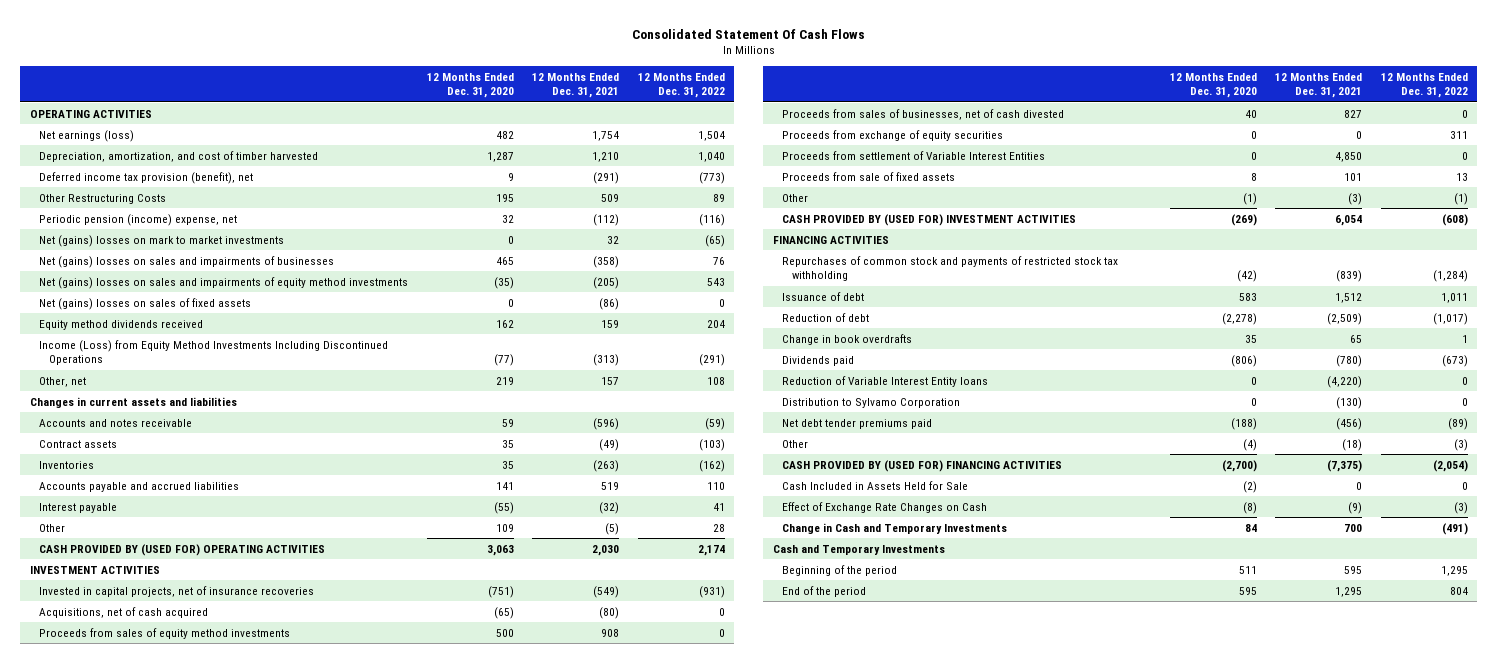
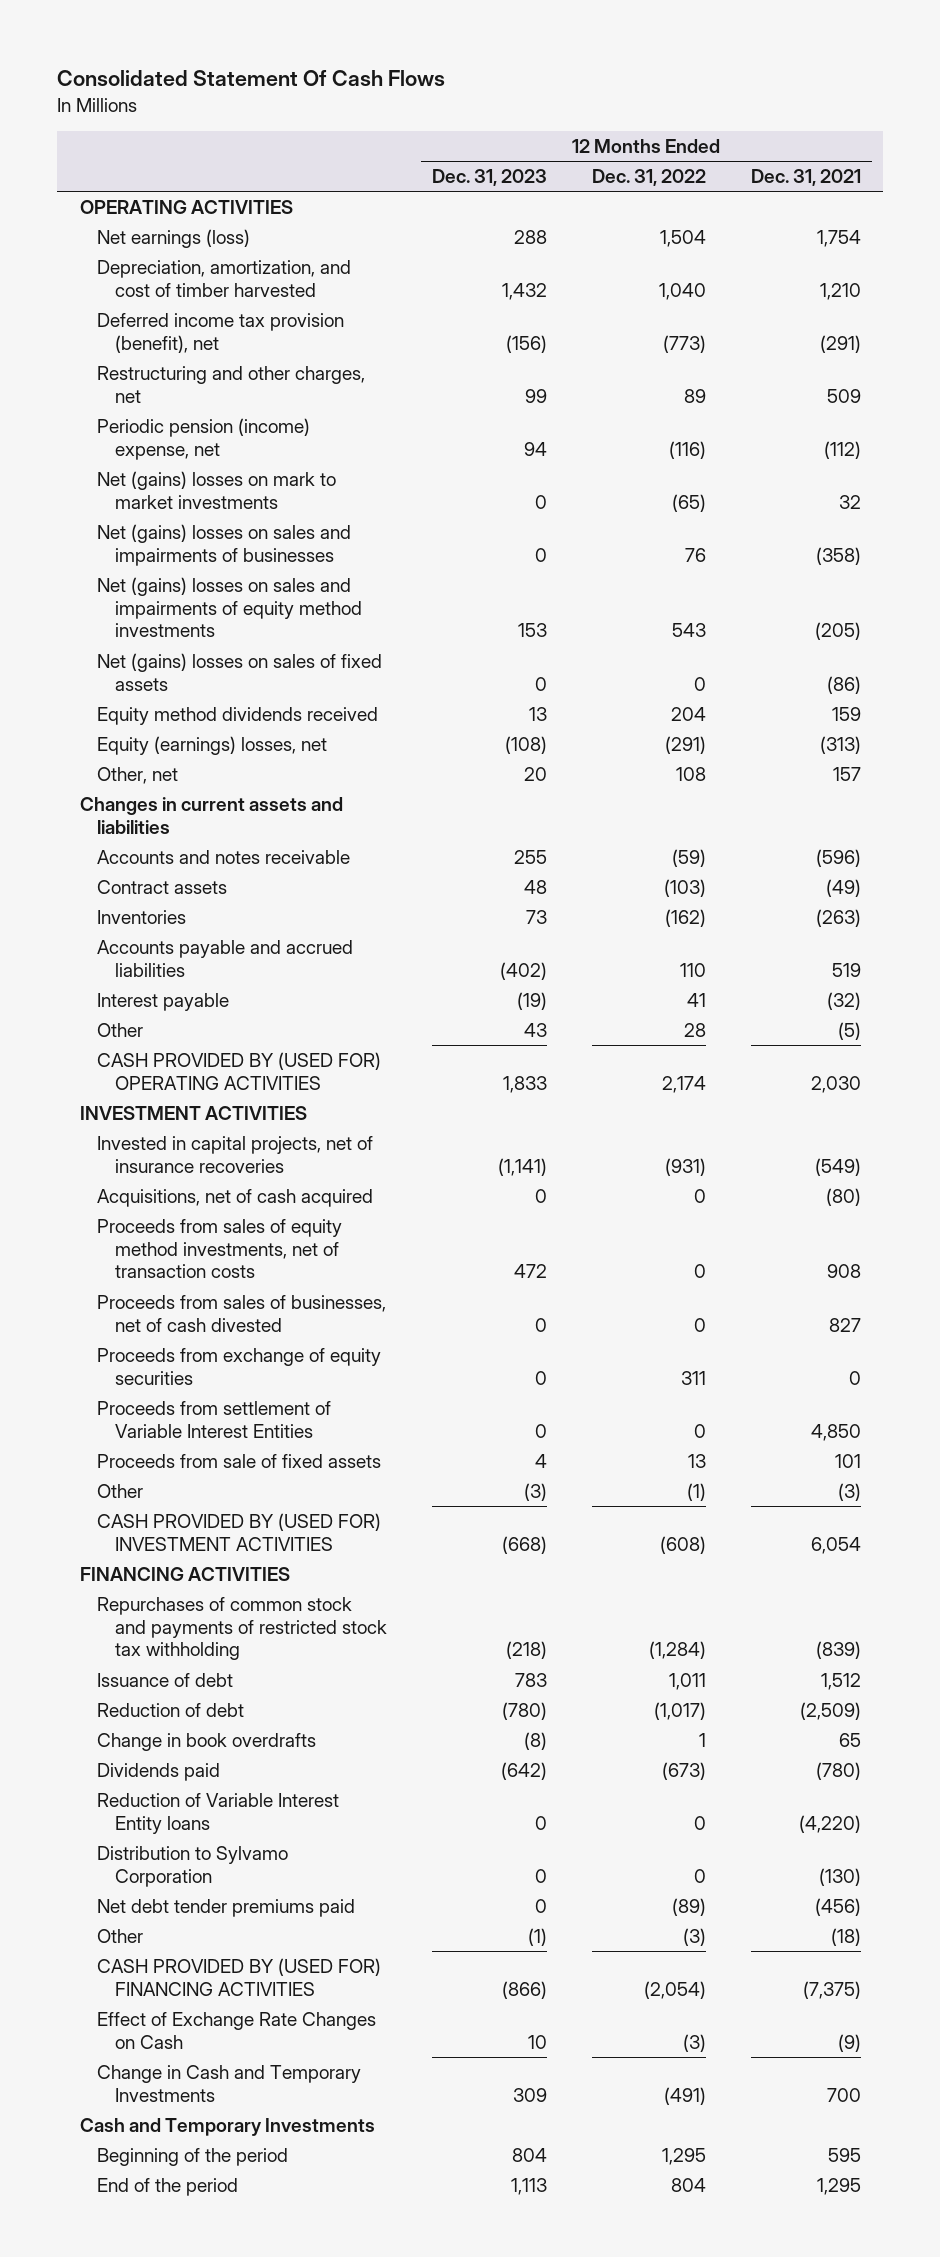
- | 12 Months Ended Dec. 31, 2020 | 12 Months Ended Dec. 31, 2021 | 12 Months Ended Dec. 31, 2022
+ | 12 Months Ended Dec. 31, 2023 | 12 Months Ended Dec. 31, 2022 | 12 Months Ended Dec. 31, 2021
- Other Restructuring Costs | 195 | 509 | 89
+ Restructuring and other charges, net | 99 | 89 | 509
- Income (Loss) from Equity Method Investments Including Discontinued Operations | (77) | (313) | (291)
+ Equity (earnings) losses, net | (108) | (291) | (313)
- Proceeds from sales of equity method investments | 500 | 908 | 0
+ Proceeds from sales of equity method investments, net of transaction costs | 472 | 0 | 908
- Cash Included in Assets Held for Sale | (2) | 0 | 0

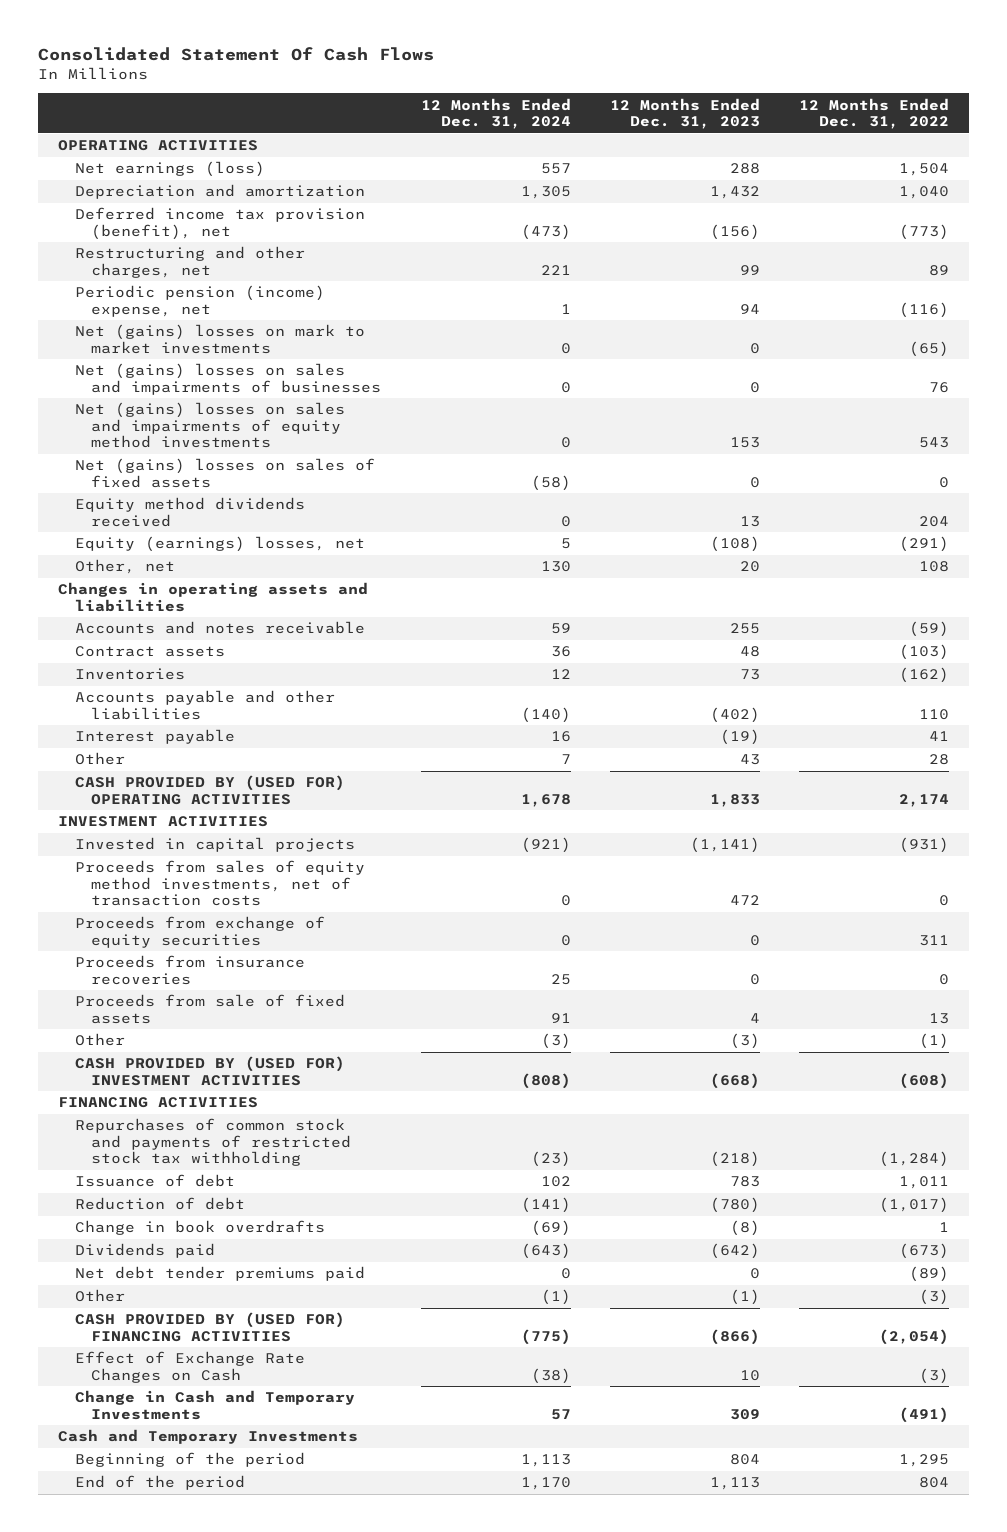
- | 12 Months Ended Dec. 31, 2023 | 12 Months Ended Dec. 31, 2022 | 12 Months Ended Dec. 31, 2021
+ | 12 Months Ended Dec. 31, 2024 | 12 Months Ended Dec. 31, 2023 | 12 Months Ended Dec. 31, 2022
- Depreciation, amortization, and cost of timber harvested | 1,432 | 1,040 | 1,210
+ Depreciation and amortization | 1,305 | 1,432 | 1,040
- Changes in current assets and liabilities
+ Changes in operating assets and liabilities
- Accounts payable and accrued liabilities | (402) | 110 | 519
+ Accounts payable and other liabilities | (140) | (402) | 110
- Invested in capital projects, net of insurance recoveries | (1,141) | (931) | (549)
- Acquisitions, net of cash acquired | 0 | 0 | (80)
+ Invested in capital projects | (921) | (1,141) | (931)
- Proceeds from sales of businesses, net of cash divested | 0 | 0 | 827
- Proceeds from settlement of Variable Interest Entities | 0 | 0 | 4,850
+ Proceeds from insurance recoveries | 25 | 0 | 0
- Reduction of Variable Interest Entity loans | 0 | 0 | (4,220)
- Distribution to Sylvamo Corporation | 0 | 0 | (130)

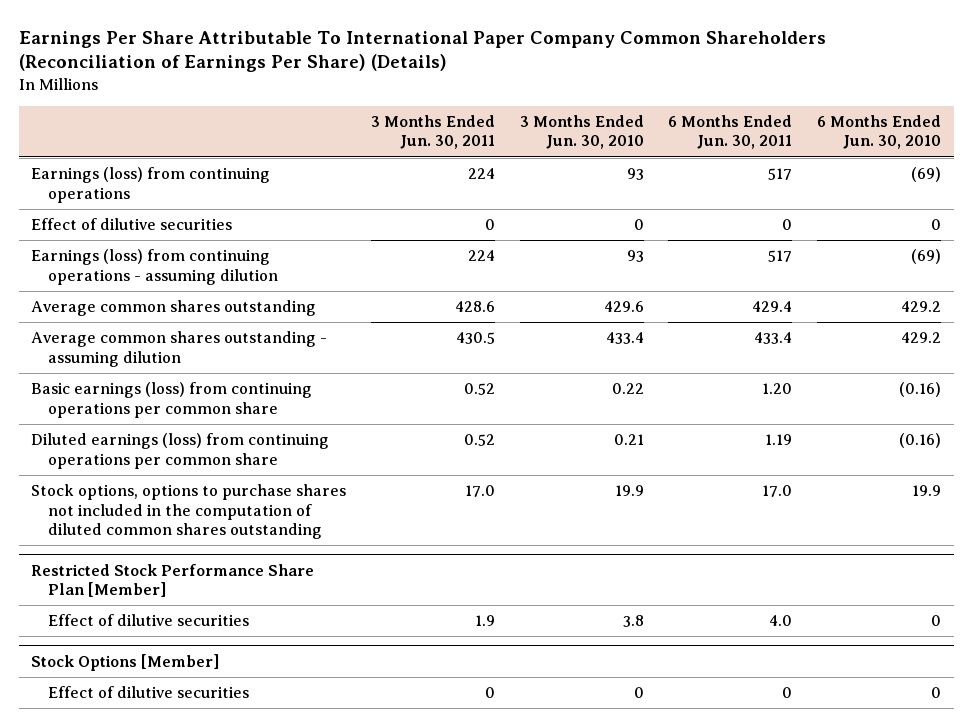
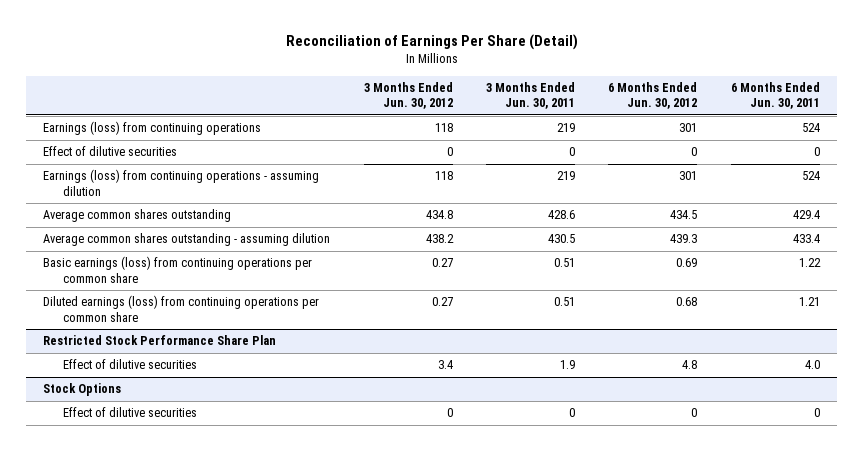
- Earnings Per Share Attributable To International Paper Company Common Shareholders (Reconciliation of Earnings Per Share) (Details)
+ Reconciliation of Earnings Per Share (Detail)
- | 3 Months Ended Jun. 30, 2011 | 3 Months Ended Jun. 30, 2010 | 6 Months Ended Jun. 30, 2011 | 6 Months Ended Jun. 30, 2010
+ | 3 Months Ended Jun. 30, 2012 | 3 Months Ended Jun. 30, 2011 | 6 Months Ended Jun. 30, 2012 | 6 Months Ended Jun. 30, 2011
- Earnings (loss) from continuing operations | 224 | 93 | 517 | (69)
+ Earnings (loss) from continuing operations | 118 | 219 | 301 | 524
- Earnings (loss) from continuing operations - assuming dilution | 224 | 93 | 517 | (69)
+ Earnings (loss) from continuing operations - assuming dilution | 118 | 219 | 301 | 524
- Basic earnings (loss) from continuing operations per common share | 0.52 | 0.22 | 1.20 | (0.16)
- Diluted earnings (loss) from continuing operations per common share | 0.52 | 0.21 | 1.19 | (0.16)
- Stock options, options to purchase shares not included in the computation of diluted common shares outstanding | 17.0 | 19.9 | 17.0 | 19.9
- Restricted Stock Performance Share Plan [Member]
+ Basic earnings (loss) from continuing operations per common share | 0.27 | 0.51 | 0.69 | 1.22
+ Diluted earnings (loss) from continuing operations per common share | 0.27 | 0.51 | 0.68 | 1.21
+ Restricted Stock Performance Share Plan
- Stock Options [Member]
+ Stock Options

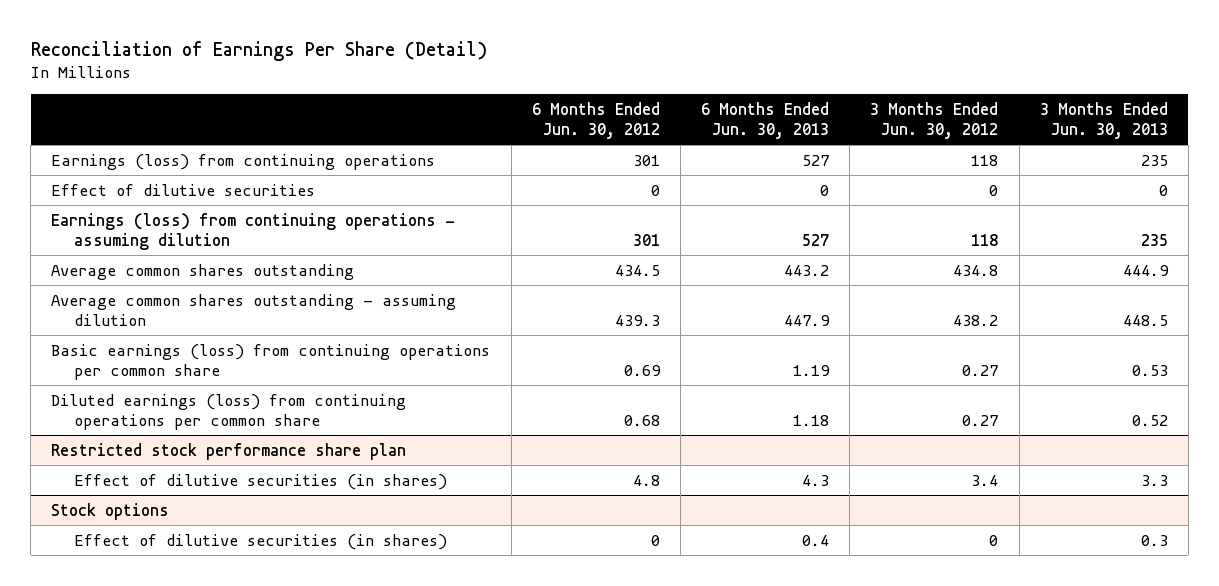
- | 3 Months Ended Jun. 30, 2012 | 3 Months Ended Jun. 30, 2011 | 6 Months Ended Jun. 30, 2012 | 6 Months Ended Jun. 30, 2011
+ | 6 Months Ended Jun. 30, 2012 | 6 Months Ended Jun. 30, 2013 | 3 Months Ended Jun. 30, 2012 | 3 Months Ended Jun. 30, 2013
- Restricted Stock Performance Share Plan
- Effect of dilutive securities | 3.4 | 1.9 | 4.8 | 4.0
- Stock Options
- Effect of dilutive securities | 0 | 0 | 0 | 0
+ Restricted stock performance share plan
+ Effect of dilutive securities (in shares) | 4.8 | 4.3 | 3.4 | 3.3
+ Stock options
+ Effect of dilutive securities (in shares) | 0 | 0.4 | 0 | 0.3

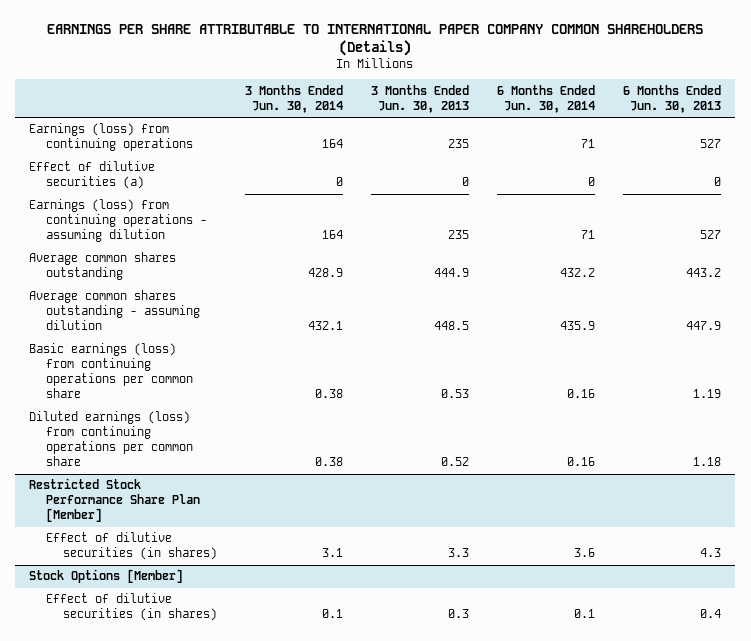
- Reconciliation of Earnings Per Share (Detail)
+ EARNINGS PER SHARE ATTRIBUTABLE TO INTERNATIONAL PAPER COMPANY COMMON SHAREHOLDERS (Details)
- | 6 Months Ended Jun. 30, 2012 | 6 Months Ended Jun. 30, 2013 | 3 Months Ended Jun. 30, 2012 | 3 Months Ended Jun. 30, 2013
+ | 3 Months Ended Jun. 30, 2014 | 3 Months Ended Jun. 30, 2013 | 6 Months Ended Jun. 30, 2014 | 6 Months Ended Jun. 30, 2013
- Effect of dilutive securities | 0 | 0 | 0 | 0
+ Effect of dilutive securities (a) | 0 | 0 | 0 | 0
- Restricted stock performance share plan
+ Restricted Stock Performance Share Plan [Member]
- Stock options
+ Stock Options [Member]

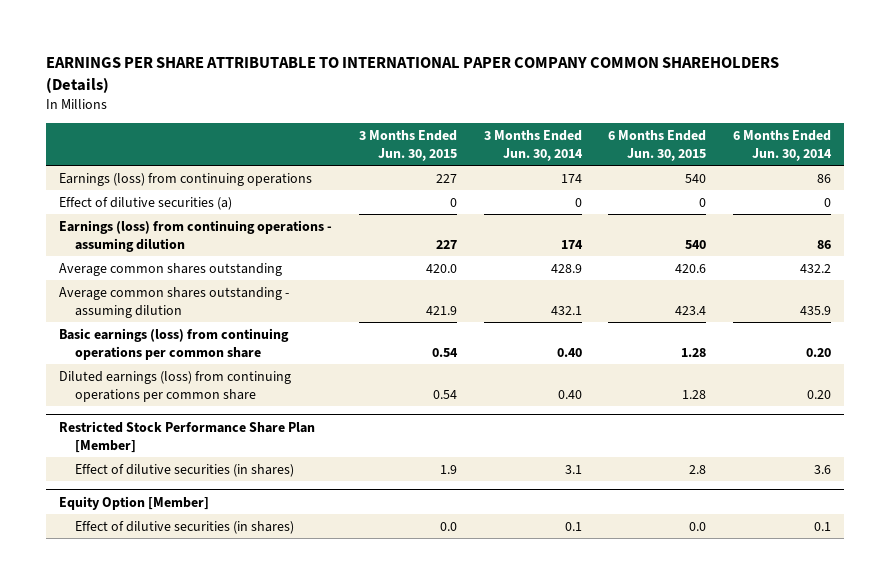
- | 3 Months Ended Jun. 30, 2014 | 3 Months Ended Jun. 30, 2013 | 6 Months Ended Jun. 30, 2014 | 6 Months Ended Jun. 30, 2013
+ | 3 Months Ended Jun. 30, 2015 | 3 Months Ended Jun. 30, 2014 | 6 Months Ended Jun. 30, 2015 | 6 Months Ended Jun. 30, 2014
- Earnings (loss) from continuing operations | 164 | 235 | 71 | 527
+ Earnings (loss) from continuing operations | 227 | 174 | 540 | 86
- Earnings (loss) from continuing operations - assuming dilution | 164 | 235 | 71 | 527
+ Earnings (loss) from continuing operations - assuming dilution | 227 | 174 | 540 | 86
- Basic earnings (loss) from continuing operations per common share | 0.38 | 0.53 | 0.16 | 1.19
- Diluted earnings (loss) from continuing operations per common share | 0.38 | 0.52 | 0.16 | 1.18
+ Basic earnings (loss) from continuing operations per common share | 0.54 | 0.40 | 1.28 | 0.20
+ Diluted earnings (loss) from continuing operations per common share | 0.54 | 0.40 | 1.28 | 0.20
- Stock Options [Member]
+ Equity Option [Member]

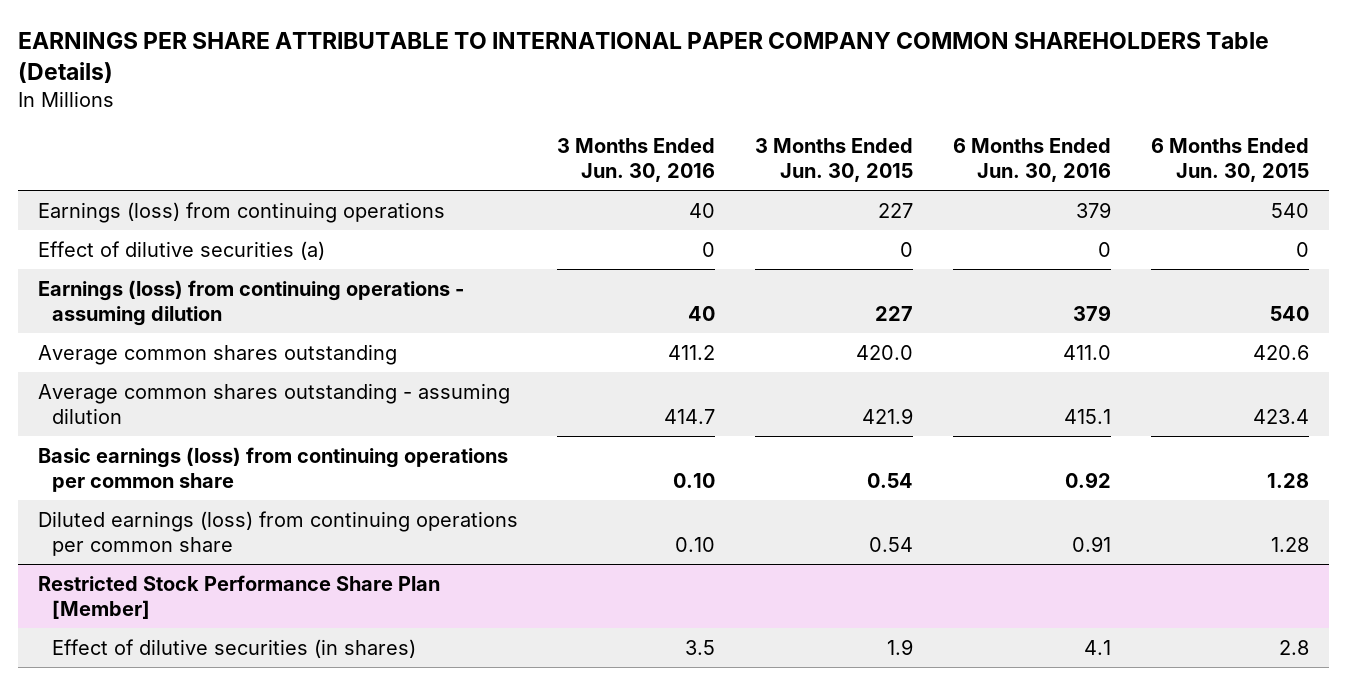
- EARNINGS PER SHARE ATTRIBUTABLE TO INTERNATIONAL PAPER COMPANY COMMON SHAREHOLDERS (Details)
+ EARNINGS PER SHARE ATTRIBUTABLE TO INTERNATIONAL PAPER COMPANY COMMON SHAREHOLDERS Table (Details)
- | 3 Months Ended Jun. 30, 2015 | 3 Months Ended Jun. 30, 2014 | 6 Months Ended Jun. 30, 2015 | 6 Months Ended Jun. 30, 2014
+ | 3 Months Ended Jun. 30, 2016 | 3 Months Ended Jun. 30, 2015 | 6 Months Ended Jun. 30, 2016 | 6 Months Ended Jun. 30, 2015
- Equity Option [Member]
- Effect of dilutive securities (in shares) | 0.0 | 0.1 | 0.0 | 0.1

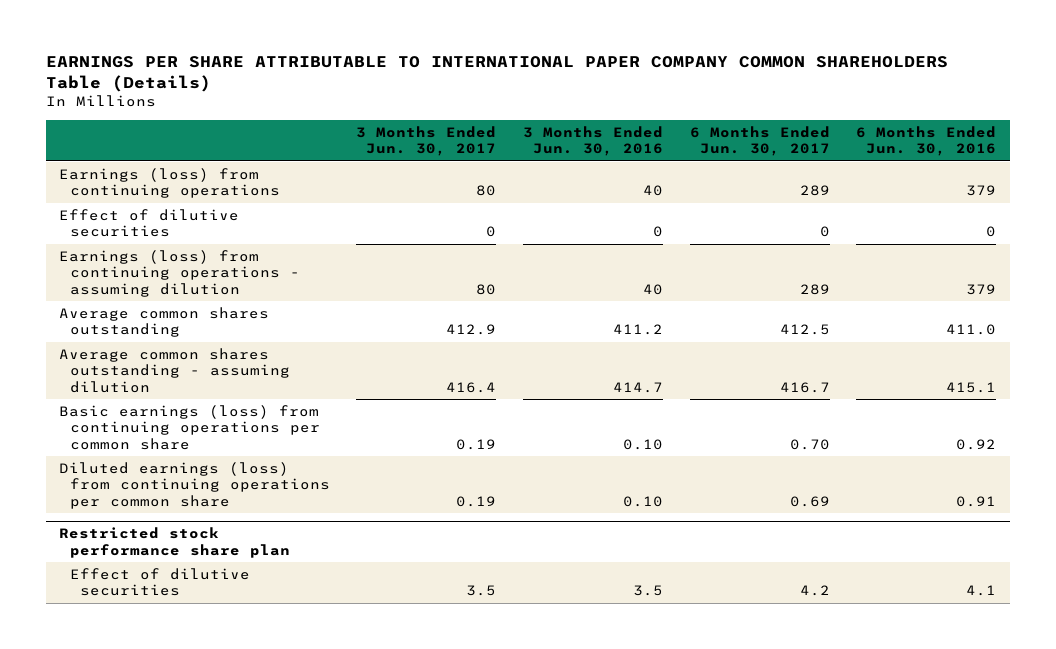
- | 3 Months Ended Jun. 30, 2016 | 3 Months Ended Jun. 30, 2015 | 6 Months Ended Jun. 30, 2016 | 6 Months Ended Jun. 30, 2015
+ | 3 Months Ended Jun. 30, 2017 | 3 Months Ended Jun. 30, 2016 | 6 Months Ended Jun. 30, 2017 | 6 Months Ended Jun. 30, 2016
- Effect of dilutive securities (a) | 0 | 0 | 0 | 0
+ Effect of dilutive securities | 0 | 0 | 0 | 0
- Restricted Stock Performance Share Plan [Member]
- Effect of dilutive securities (in shares) | 3.5 | 1.9 | 4.1 | 2.8
+ Restricted stock performance share plan
+ Effect of dilutive securities | 3.5 | 3.5 | 4.2 | 4.1

